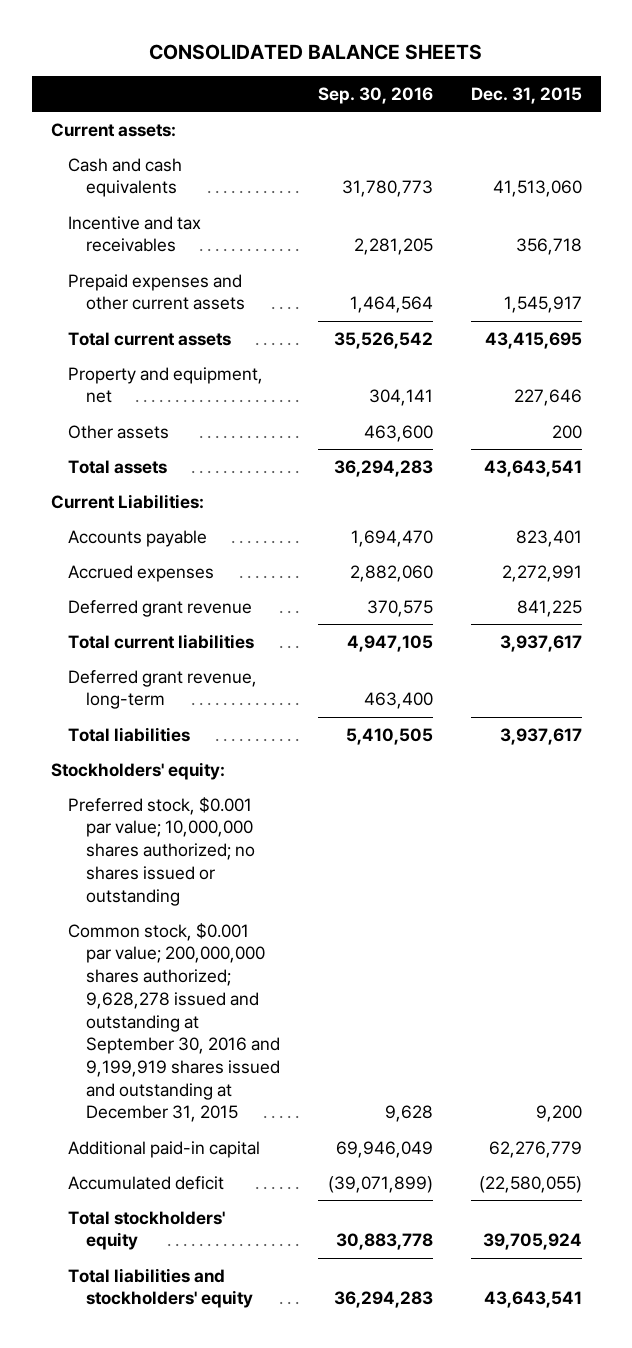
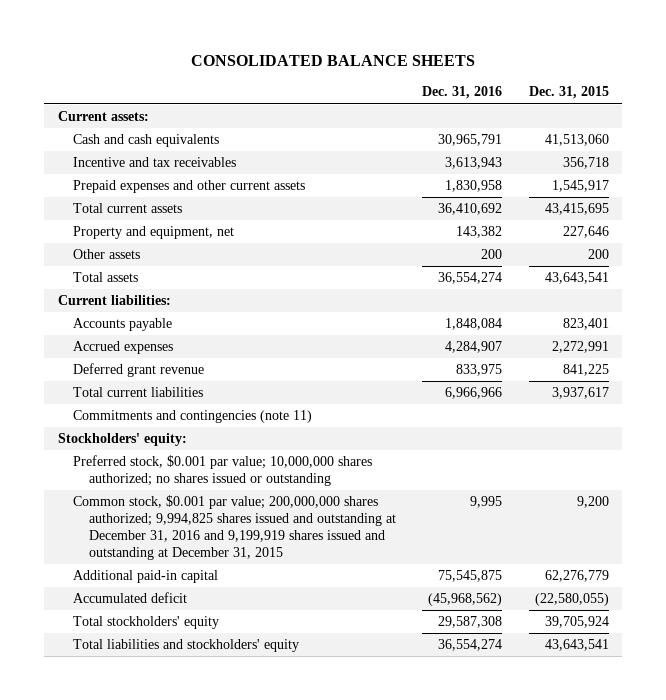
- | Sep. 30, 2016 | Dec. 31, 2015
+ | Dec. 31, 2016 | Dec. 31, 2015
- Current Liabilities:
+ Current liabilities:
- Deferred grant revenue, long-term | 463,400 |
- Total liabilities | 5,410,505 | 3,937,617
+ Commitments and contingencies (note 11)
- Common stock, $0.001 par value; 200,000,000 shares authorized; 9,628,278 issued and outstanding at September 30, 2016 and 9,199,919 shares issued and outstanding at December 31, 2015 | 9,628 | 9,200
+ Common stock, $0.001 par value; 200,000,000 shares authorized; 9,994,825 shares issued and outstanding at December 31, 2016 and 9,199,919 shares issued and outstanding at December 31, 2015 | 9,995 | 9,200

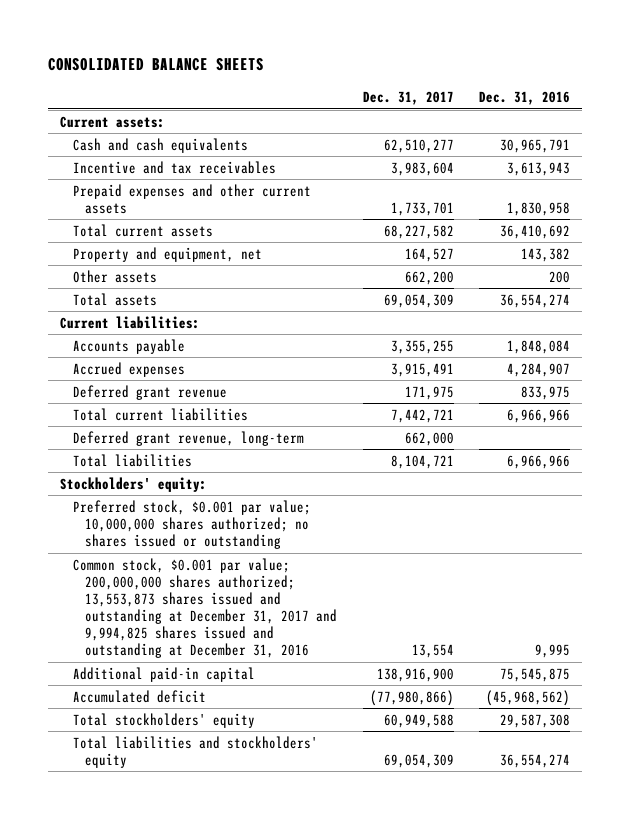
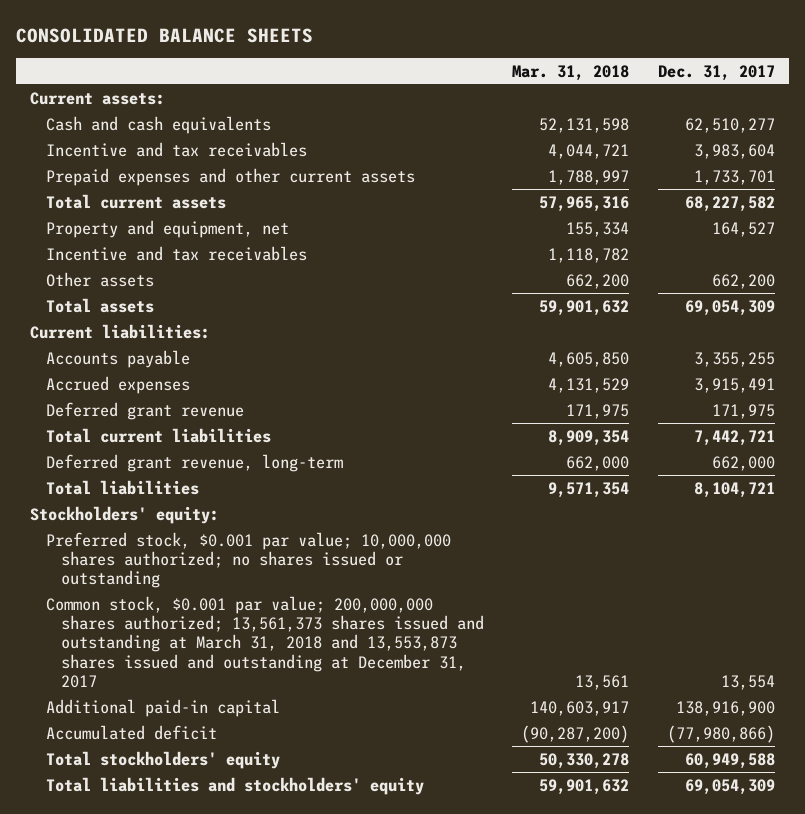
- | Dec. 31, 2017 | Dec. 31, 2016
+ | Mar. 31, 2018 | Dec. 31, 2017
+ Incentive and tax receivables | 1,118,782 |
- Common stock, $0.001 par value; 200,000,000 shares authorized; 13,553,873 shares issued and outstanding at December 31, 2017 and 9,994,825 shares issued and outstanding at December 31, 2016 | 13,554 | 9,995
+ Common stock, $0.001 par value; 200,000,000 shares authorized; 13,561,373 shares issued and outstanding at March 31, 2018 and 13,553,873 shares issued and outstanding at December 31, 2017 | 13,561 | 13,554

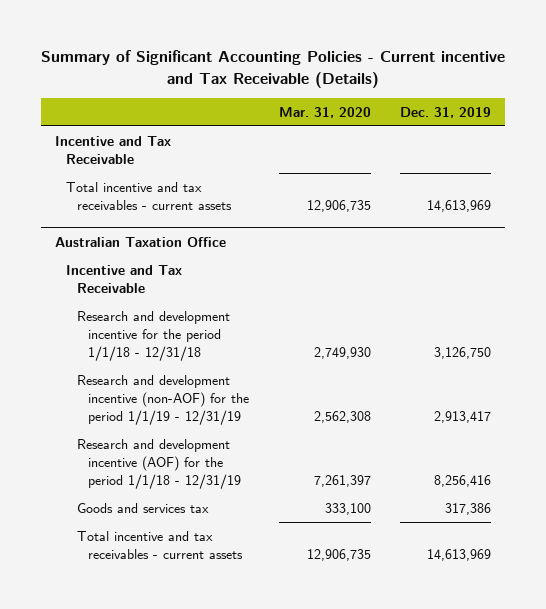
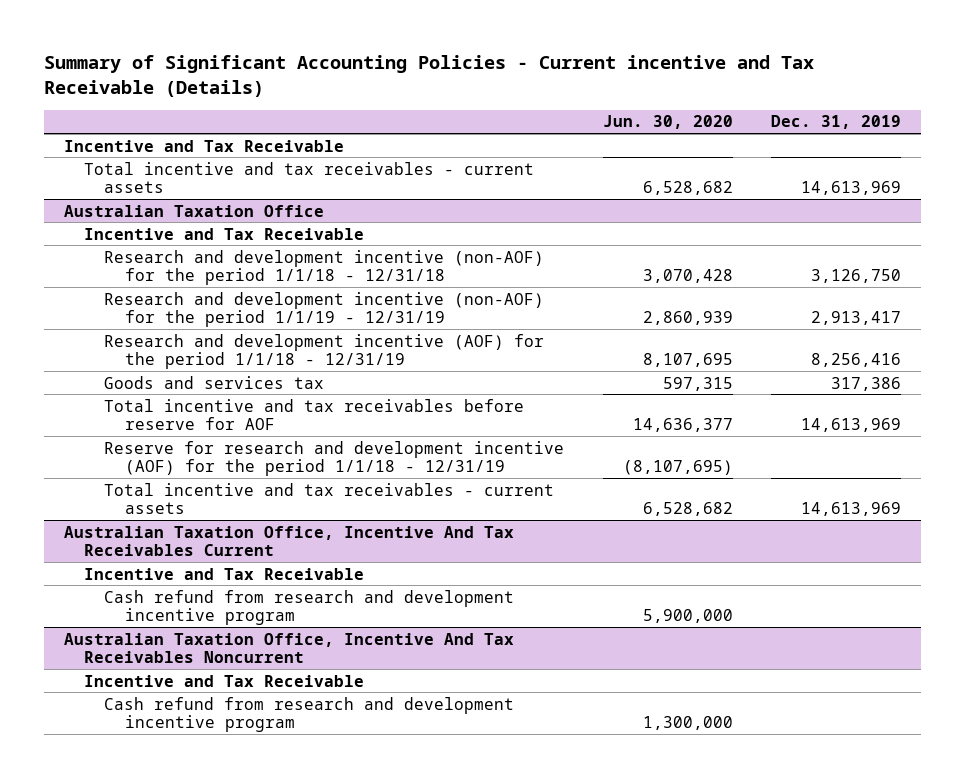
- | Mar. 31, 2020 | Dec. 31, 2019
+ | Jun. 30, 2020 | Dec. 31, 2019
@ Australian Taxation Office
- Research and development incentive for the period 1/1/18 - 12/31/18 | 2,749,930 | 3,126,750
+ Research and development incentive (non-AOF) for the period 1/1/18 - 12/31/18 | 3,070,428 | 3,126,750
+ Total incentive and tax receivables before reserve for AOF | 14,636,377 | 14,613,969
+ Reserve for research and development incentive (AOF) for the period 1/1/18 - 12/31/19 | (8,107,695) |
+ Australian Taxation Office, Incentive And Tax Receivables Current
+ Incentive and Tax Receivable
+ Cash refund from research and development incentive program | 5,900,000 |
+ Australian Taxation Office, Incentive And Tax Receivables Noncurrent
+ Incentive and Tax Receivable
+ Cash refund from research and development incentive program | 1,300,000 |

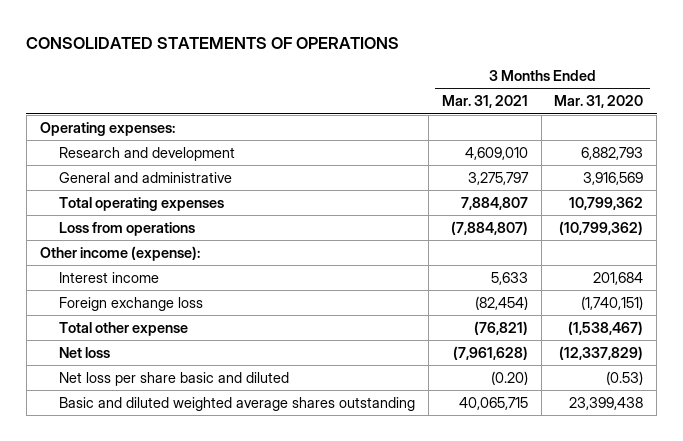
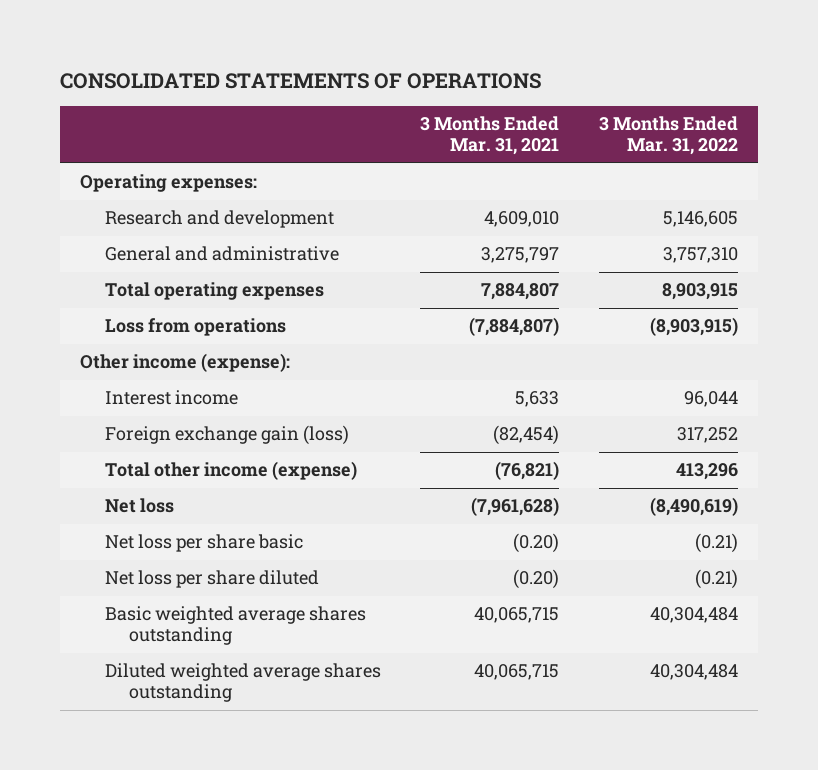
- | 3 Months Ended Mar. 31, 2021 | 3 Months Ended Mar. 31, 2020
+ | 3 Months Ended Mar. 31, 2021 | 3 Months Ended Mar. 31, 2022
- Foreign exchange loss | (82,454) | (1,740,151)
- Total other expense | (76,821) | (1,538,467)
+ Foreign exchange gain (loss) | (82,454) | 317,252
+ Total other income (expense) | (76,821) | 413,296
- Net loss per share basic and diluted | (0.20) | (0.53)
- Basic and diluted weighted average shares outstanding | 40,065,715 | 23,399,438
+ Net loss per share basic | (0.20) | (0.21)
+ Net loss per share diluted | (0.20) | (0.21)
+ Basic weighted average shares outstanding | 40,065,715 | 40,304,484
+ Diluted weighted average shares outstanding | 40,065,715 | 40,304,484

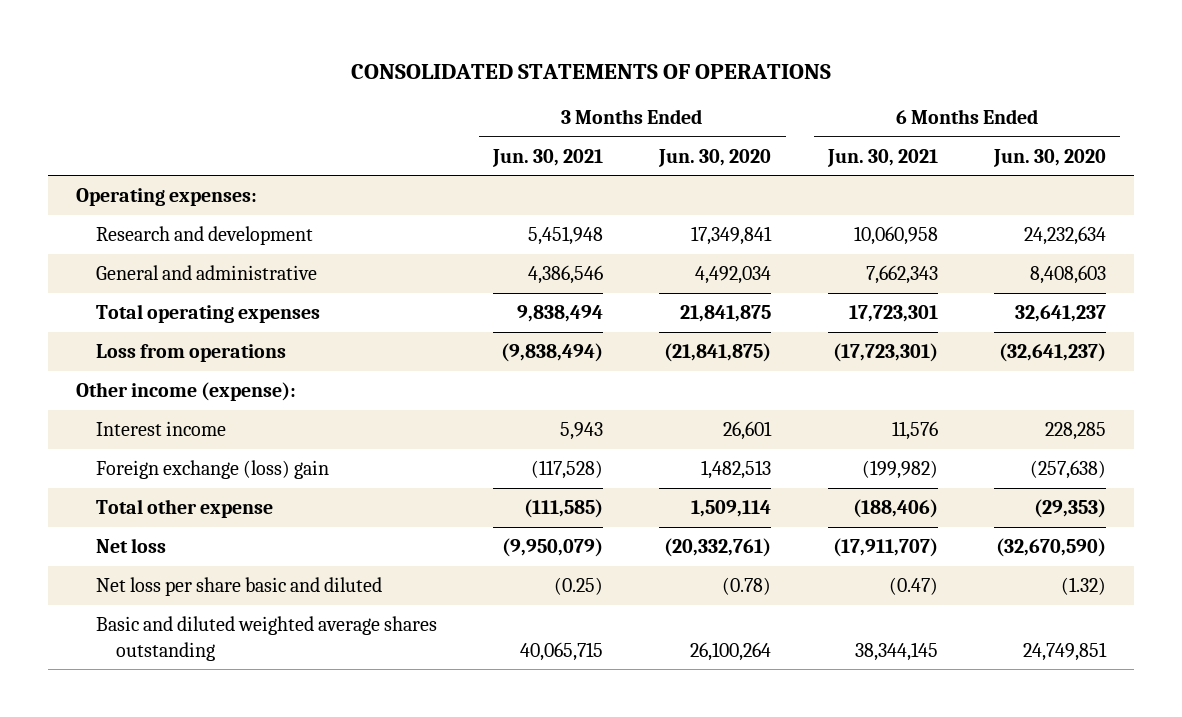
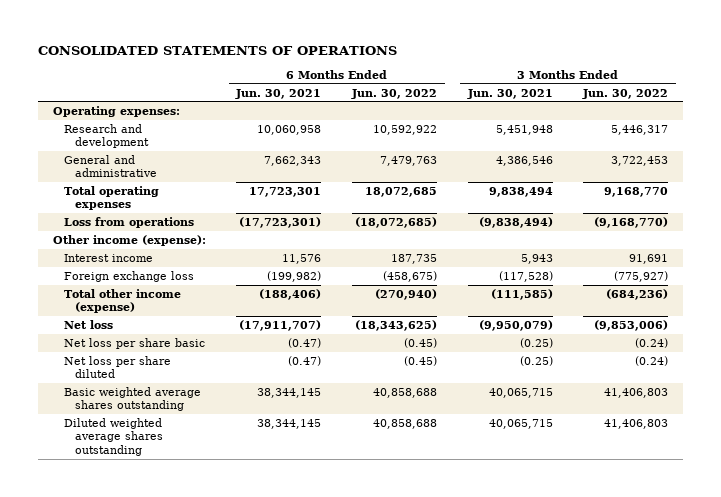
- | 3 Months Ended Jun. 30, 2021 | 3 Months Ended Jun. 30, 2020 | 6 Months Ended Jun. 30, 2021 | 6 Months Ended Jun. 30, 2020
+ | 6 Months Ended Jun. 30, 2021 | 6 Months Ended Jun. 30, 2022 | 3 Months Ended Jun. 30, 2021 | 3 Months Ended Jun. 30, 2022
- Foreign exchange (loss) gain | (117,528) | 1,482,513 | (199,982) | (257,638)
- Total other expense | (111,585) | 1,509,114 | (188,406) | (29,353)
+ Foreign exchange loss | (199,982) | (458,675) | (117,528) | (775,927)
+ Total other income (expense) | (188,406) | (270,940) | (111,585) | (684,236)
- Net loss per share basic and diluted | (0.25) | (0.78) | (0.47) | (1.32)
- Basic and diluted weighted average shares outstanding | 40,065,715 | 26,100,264 | 38,344,145 | 24,749,851
+ Net loss per share basic | (0.47) | (0.45) | (0.25) | (0.24)
+ Net loss per share diluted | (0.47) | (0.45) | (0.25) | (0.24)
+ Basic weighted average shares outstanding | 38,344,145 | 40,858,688 | 40,065,715 | 41,406,803
+ Diluted weighted average shares outstanding | 38,344,145 | 40,858,688 | 40,065,715 | 41,406,803

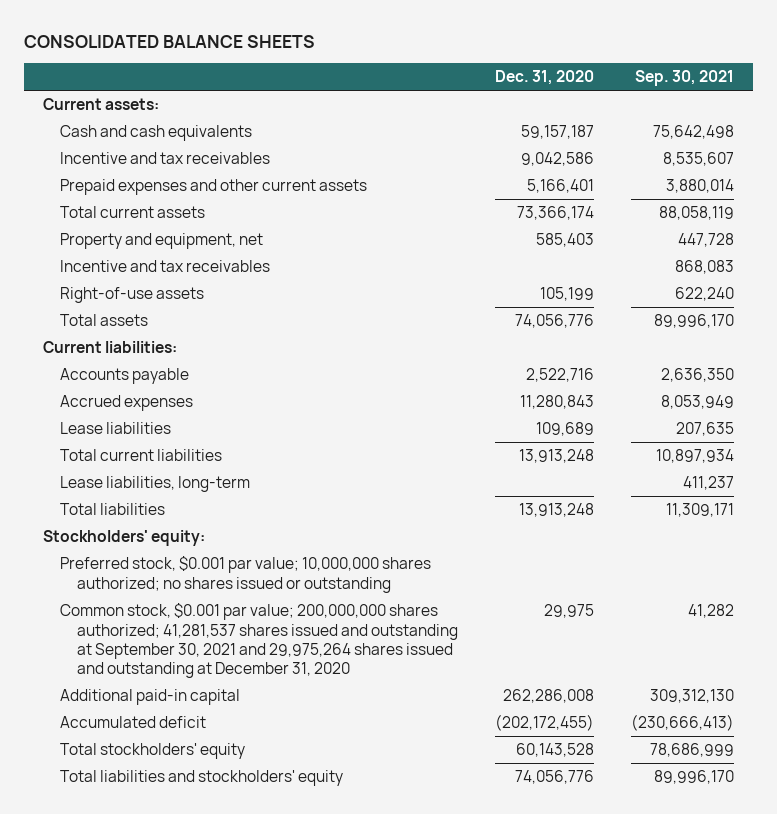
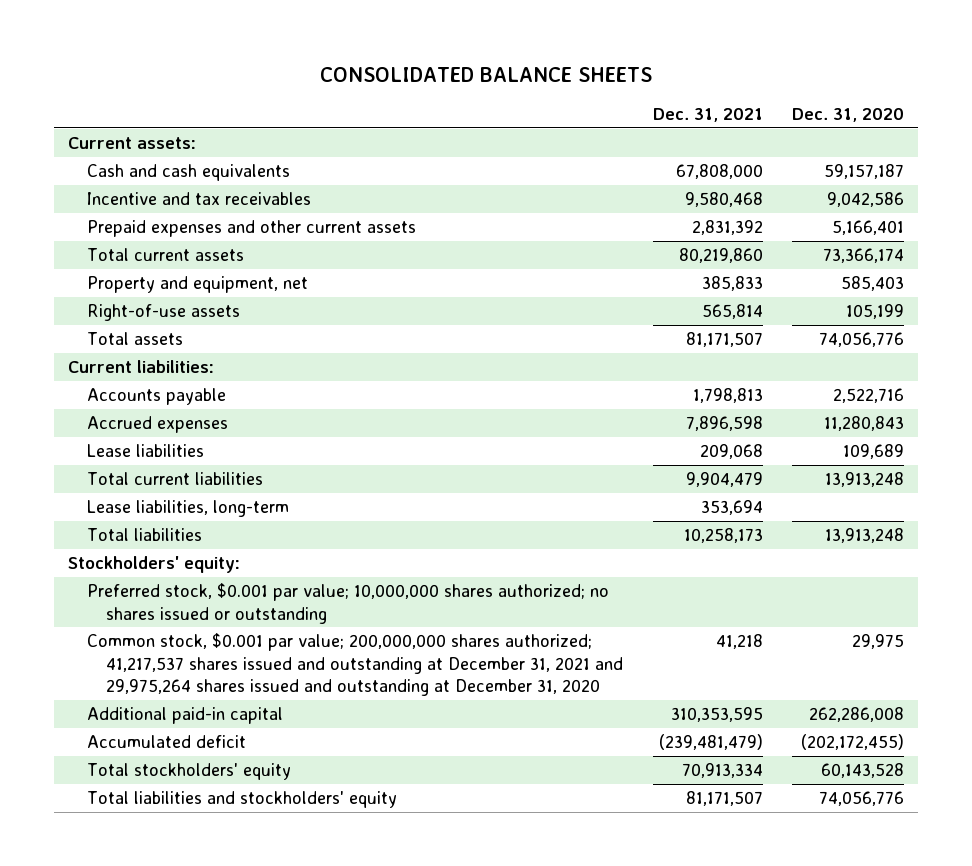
- | Dec. 31, 2020 | Sep. 30, 2021
+ | Dec. 31, 2021 | Dec. 31, 2020
- Incentive and tax receivables | | 868,083
- Common stock, $0.001 par value; 200,000,000 shares authorized; 41,281,537 shares issued and outstanding at September 30, 2021 and 29,975,264 shares issued and outstanding at December 31, 2020 | 29,975 | 41,282
+ Common stock, $0.001 par value; 200,000,000 shares authorized; 41,217,537 shares issued and outstanding at December 31, 2021 and 29,975,264 shares issued and outstanding at December 31, 2020 | 41,218 | 29,975

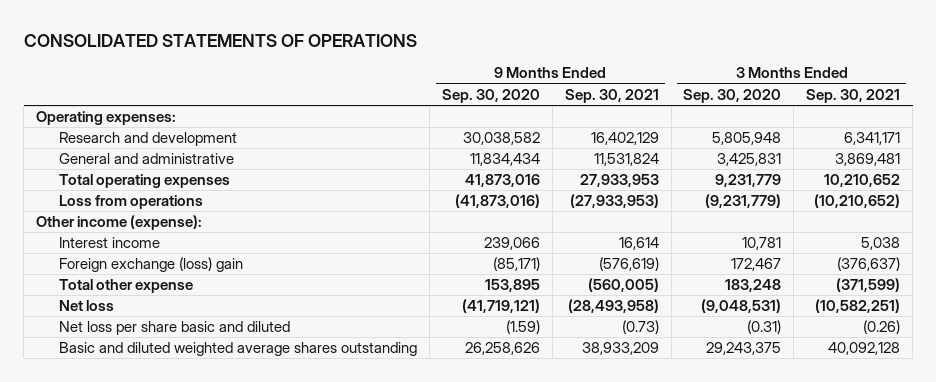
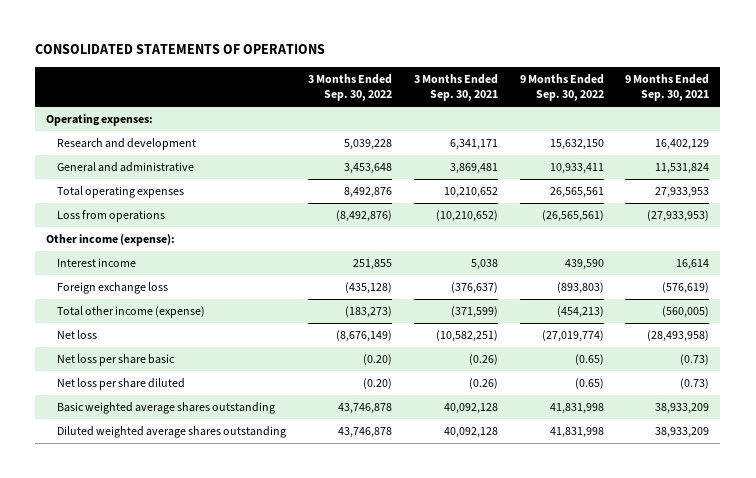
- | 9 Months Ended Sep. 30, 2020 | 9 Months Ended Sep. 30, 2021 | 3 Months Ended Sep. 30, 2020 | 3 Months Ended Sep. 30, 2021
+ | 3 Months Ended Sep. 30, 2022 | 3 Months Ended Sep. 30, 2021 | 9 Months Ended Sep. 30, 2022 | 9 Months Ended Sep. 30, 2021
- Foreign exchange (loss) gain | (85,171) | (576,619) | 172,467 | (376,637)
- Total other expense | 153,895 | (560,005) | 183,248 | (371,599)
+ Foreign exchange loss | (435,128) | (376,637) | (893,803) | (576,619)
+ Total other income (expense) | (183,273) | (371,599) | (454,213) | (560,005)
- Net loss per share basic and diluted | (1.59) | (0.73) | (0.31) | (0.26)
- Basic and diluted weighted average shares outstanding | 26,258,626 | 38,933,209 | 29,243,375 | 40,092,128
+ Net loss per share basic | (0.20) | (0.26) | (0.65) | (0.73)
+ Net loss per share diluted | (0.20) | (0.26) | (0.65) | (0.73)
+ Basic weighted average shares outstanding | 43,746,878 | 40,092,128 | 41,831,998 | 38,933,209
+ Diluted weighted average shares outstanding | 43,746,878 | 40,092,128 | 41,831,998 | 38,933,209

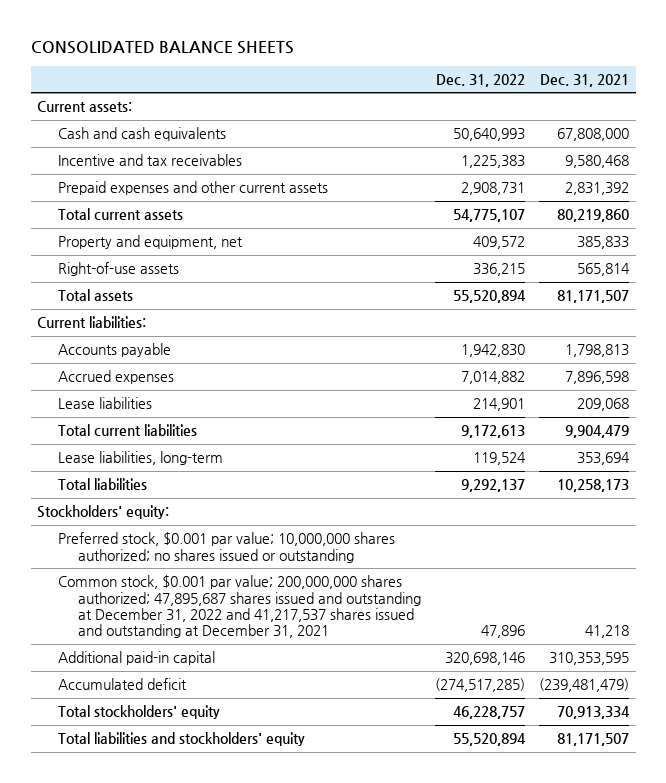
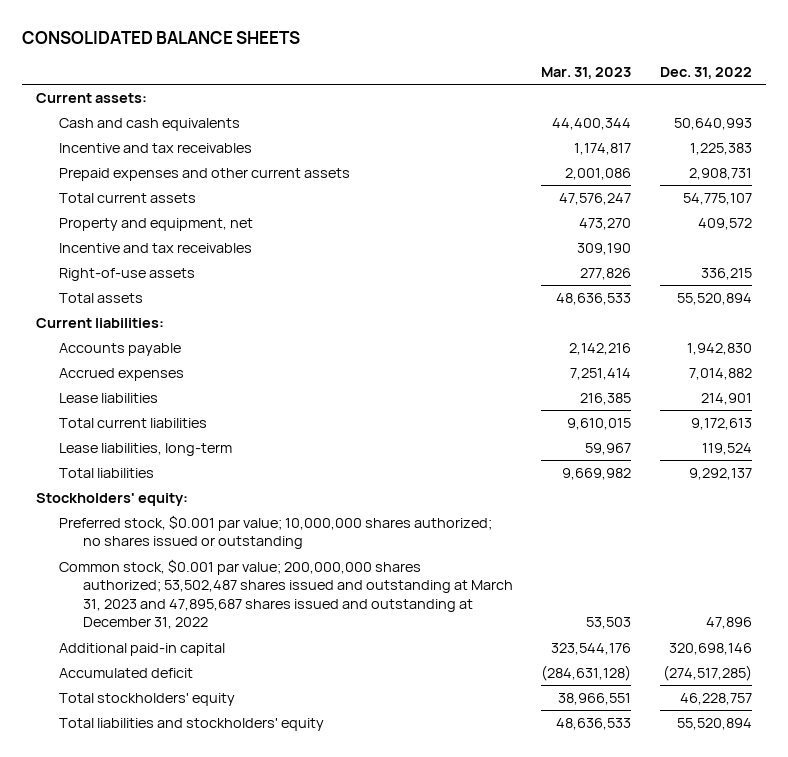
- | Dec. 31, 2022 | Dec. 31, 2021
+ | Mar. 31, 2023 | Dec. 31, 2022
+ Incentive and tax receivables | 309,190 |
- Common stock, $0.001 par value; 200,000,000 shares authorized; 47,895,687 shares issued and outstanding at December 31, 2022 and 41,217,537 shares issued and outstanding at December 31, 2021 | 47,896 | 41,218
+ Common stock, $0.001 par value; 200,000,000 shares authorized; 53,502,487 shares issued and outstanding at March 31, 2023 and 47,895,687 shares issued and outstanding at December 31, 2022 | 53,503 | 47,896

